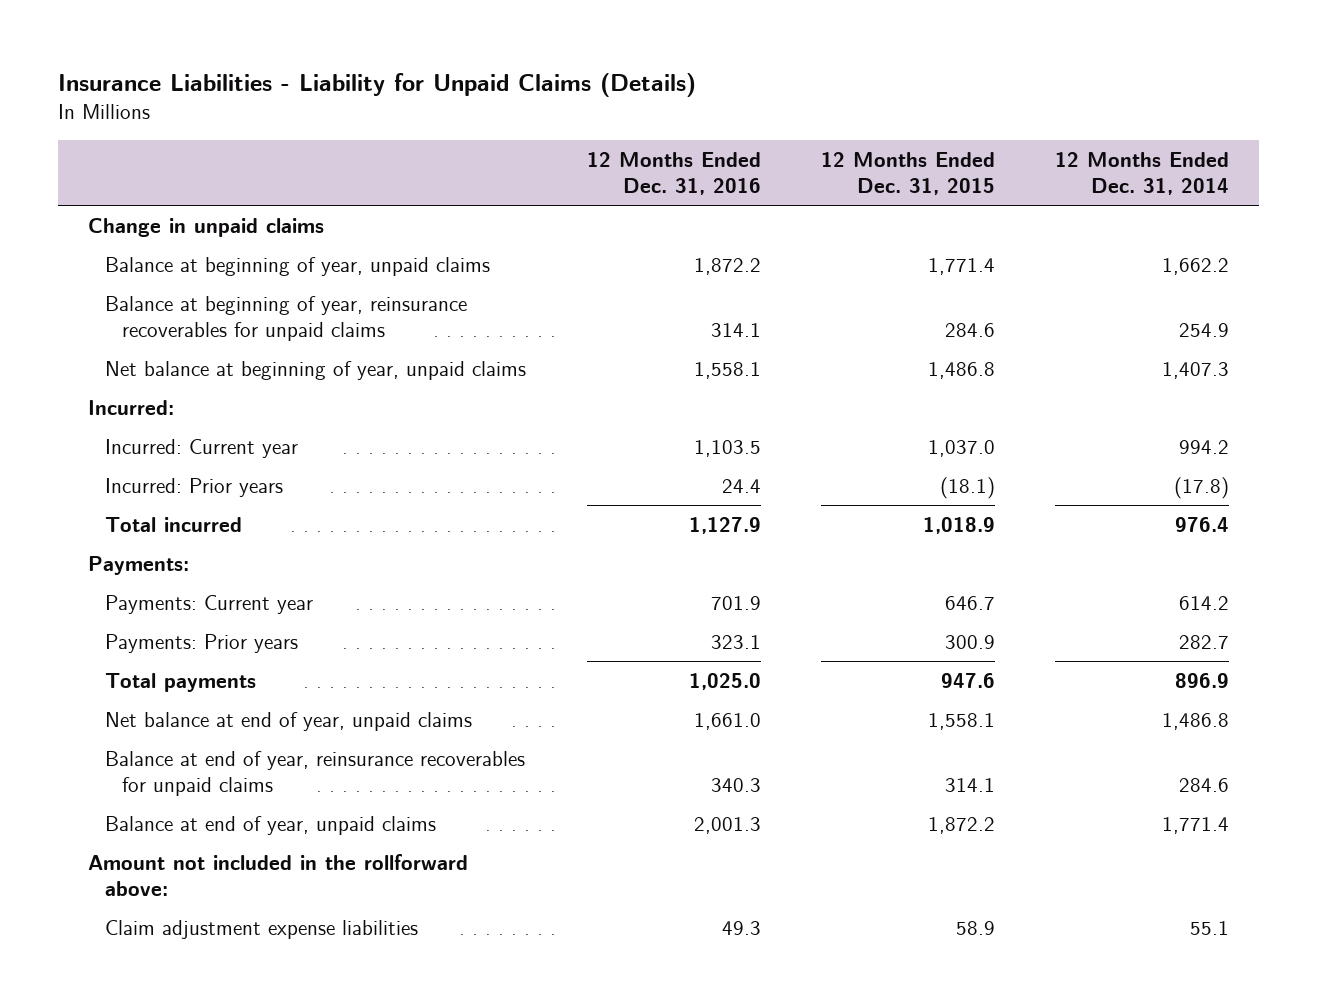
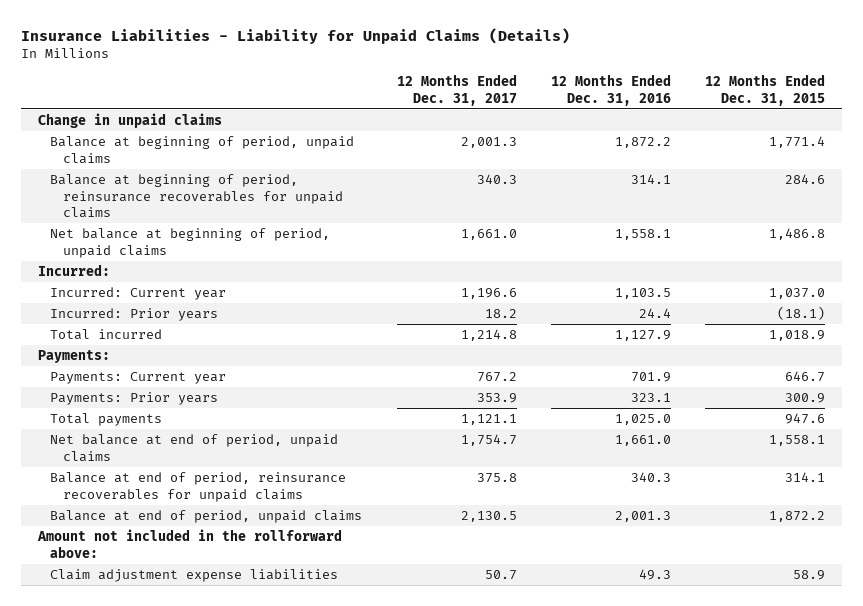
- | 12 Months Ended Dec. 31, 2016 | 12 Months Ended Dec. 31, 2015 | 12 Months Ended Dec. 31, 2014
+ | 12 Months Ended Dec. 31, 2017 | 12 Months Ended Dec. 31, 2016 | 12 Months Ended Dec. 31, 2015
- Balance at beginning of year, unpaid claims | 1,872.2 | 1,771.4 | 1,662.2
- Balance at beginning of year, reinsurance recoverables for unpaid claims | 314.1 | 284.6 | 254.9
- Net balance at beginning of year, unpaid claims | 1,558.1 | 1,486.8 | 1,407.3
+ Balance at beginning of period, unpaid claims | 2,001.3 | 1,872.2 | 1,771.4
+ Balance at beginning of period, reinsurance recoverables for unpaid claims | 340.3 | 314.1 | 284.6
+ Net balance at beginning of period, unpaid claims | 1,661.0 | 1,558.1 | 1,486.8
- Net balance at end of year, unpaid claims | 1,661.0 | 1,558.1 | 1,486.8
- Balance at end of year, reinsurance recoverables for unpaid claims | 340.3 | 314.1 | 284.6
- Balance at end of year, unpaid claims | 2,001.3 | 1,872.2 | 1,771.4
+ Net balance at end of period, unpaid claims | 1,754.7 | 1,661.0 | 1,558.1
+ Balance at end of period, reinsurance recoverables for unpaid claims | 375.8 | 340.3 | 314.1
+ Balance at end of period, unpaid claims | 2,130.5 | 2,001.3 | 1,872.2

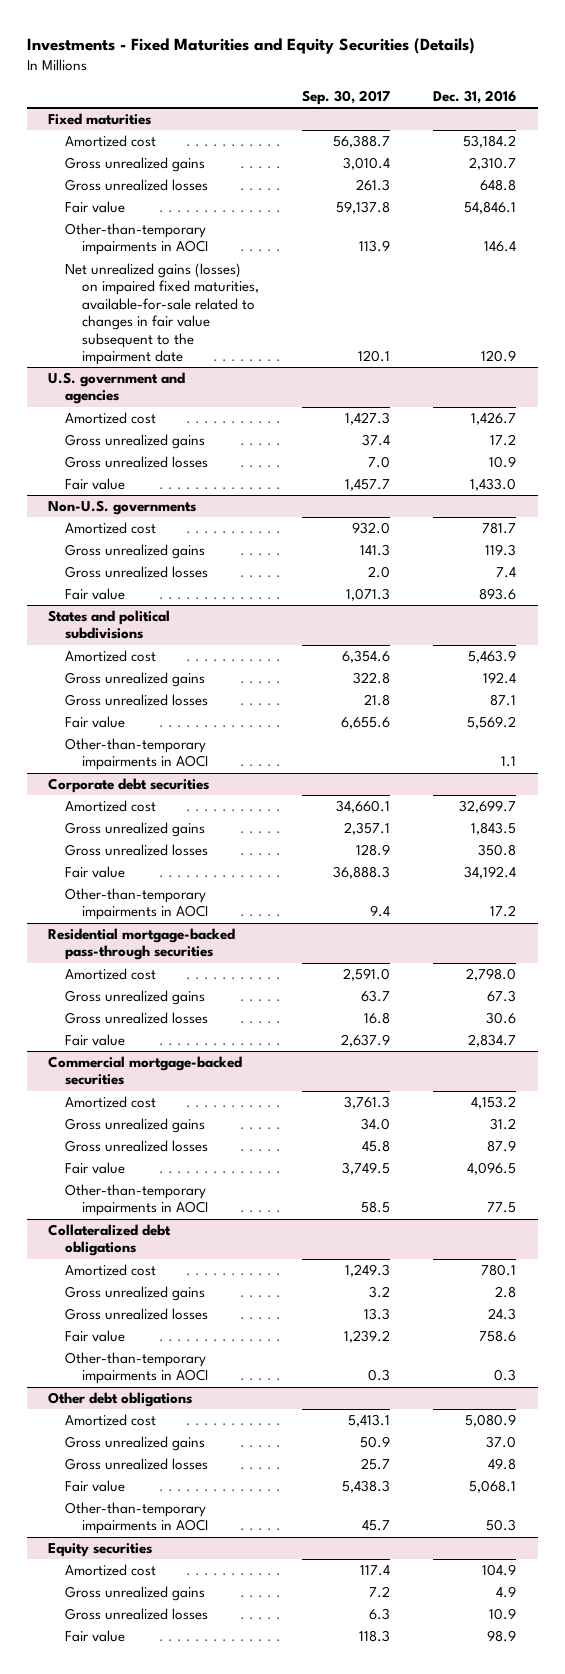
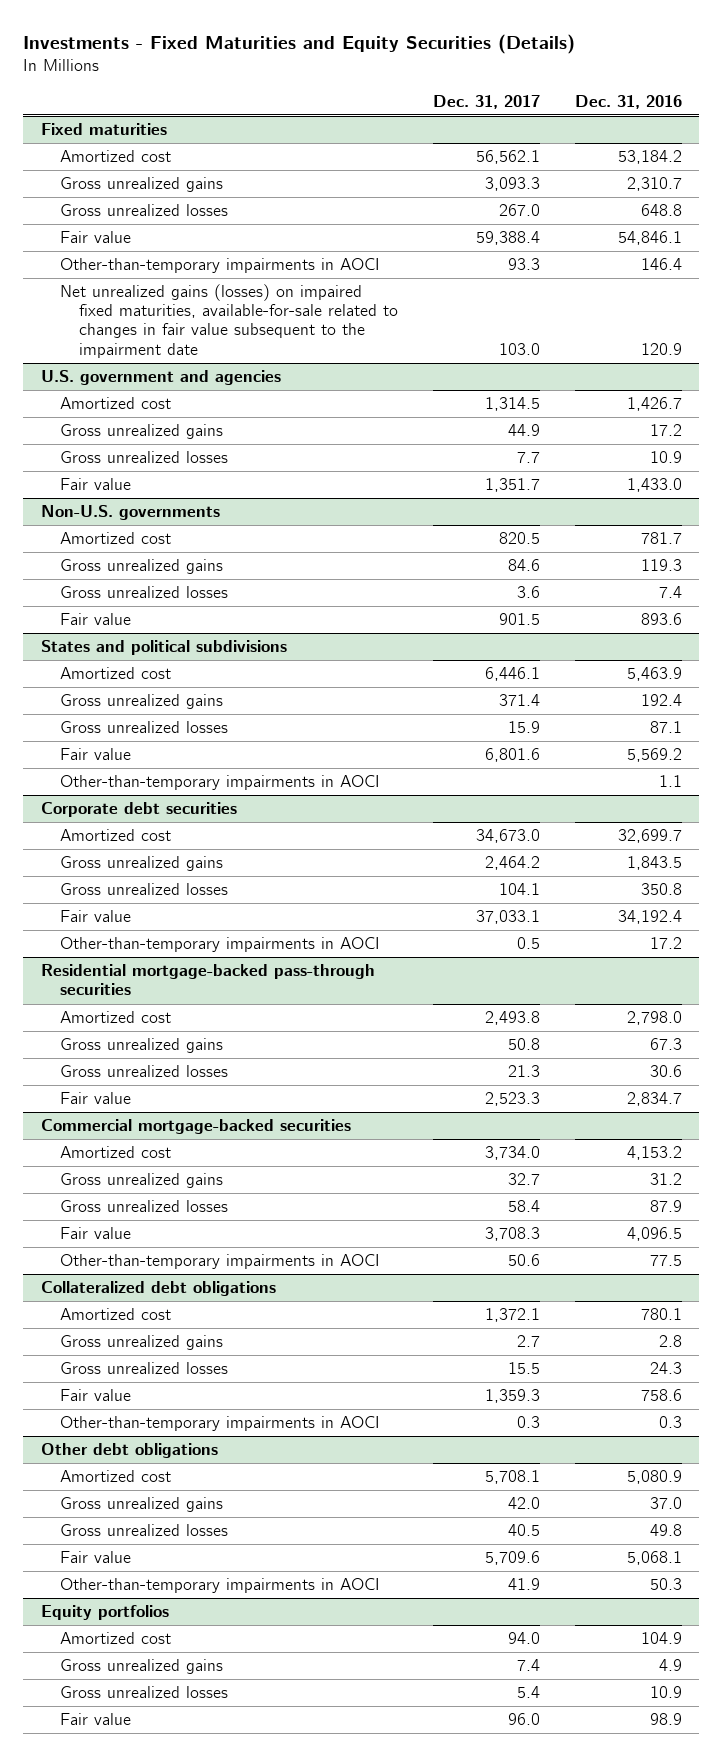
- | Sep. 30, 2017 | Dec. 31, 2016
+ | Dec. 31, 2017 | Dec. 31, 2016
- Equity securities
+ Equity portfolios

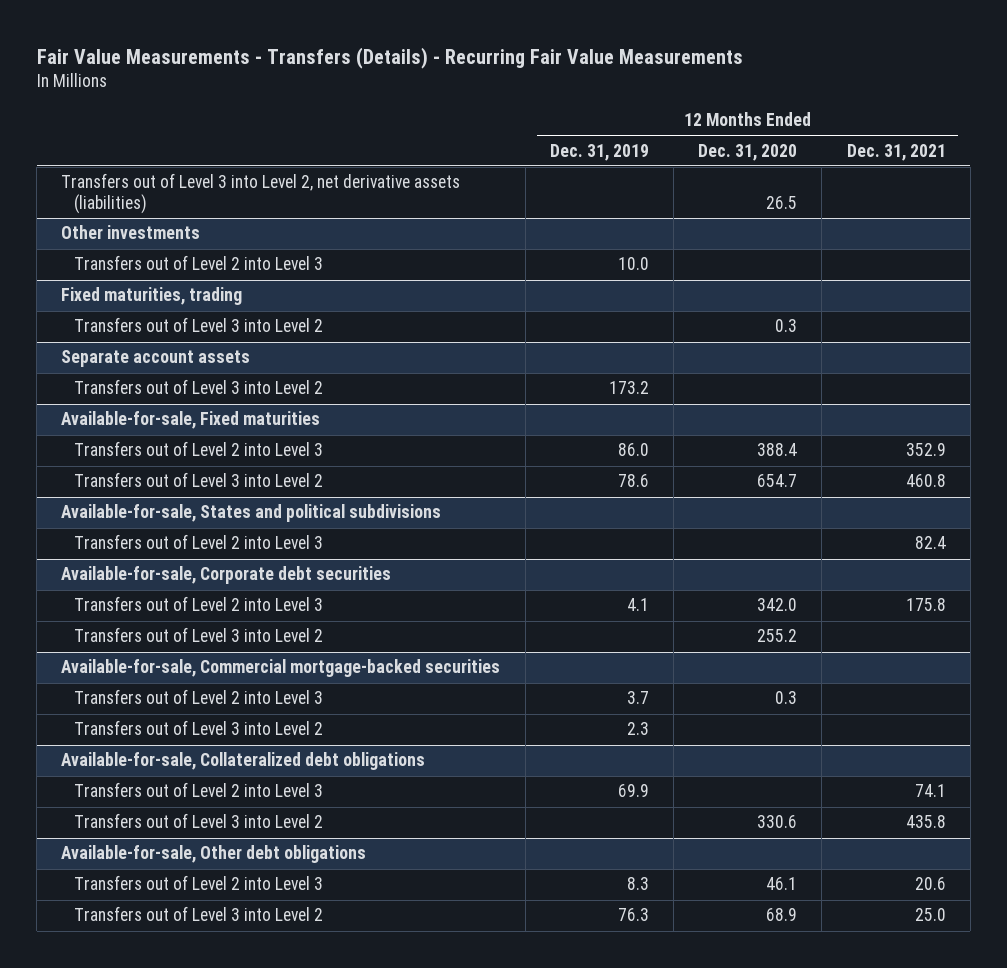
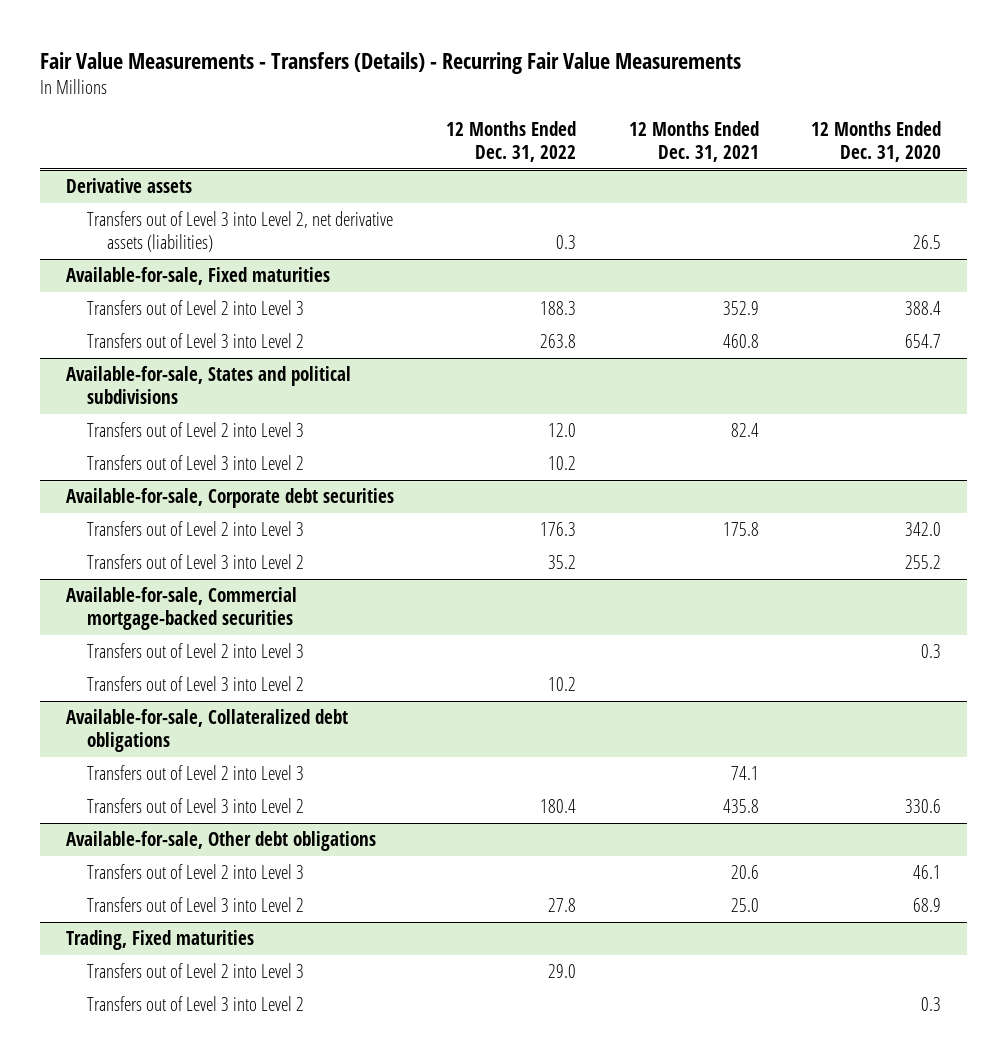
- | 12 Months Ended Dec. 31, 2019 | 12 Months Ended Dec. 31, 2020 | 12 Months Ended Dec. 31, 2021
+ | 12 Months Ended Dec. 31, 2022 | 12 Months Ended Dec. 31, 2021 | 12 Months Ended Dec. 31, 2020
+ Derivative assets
- Other investments
- Transfers out of Level 2 into Level 3 | 10.0 | |
- Fixed maturities, trading
- Transfers out of Level 3 into Level 2 | | 0.3 |
- Separate account assets
- Transfers out of Level 3 into Level 2 | 173.2 | |
@ Available-for-sale, States and political subdivisions
+ Transfers out of Level 3 into Level 2 | 10.2 | |
+ Trading, Fixed maturities
+ Transfers out of Level 2 into Level 3 | 29.0 | |
+ Transfers out of Level 3 into Level 2 | | | 0.3

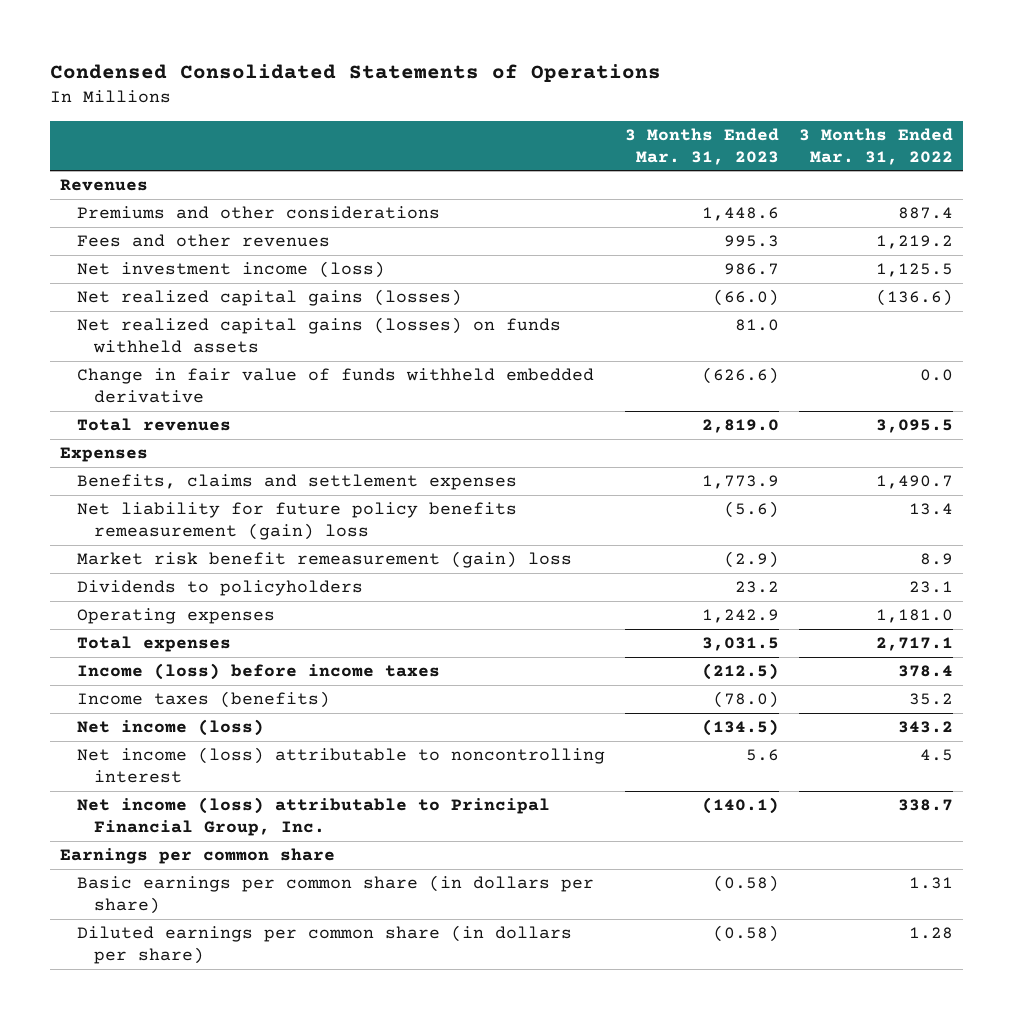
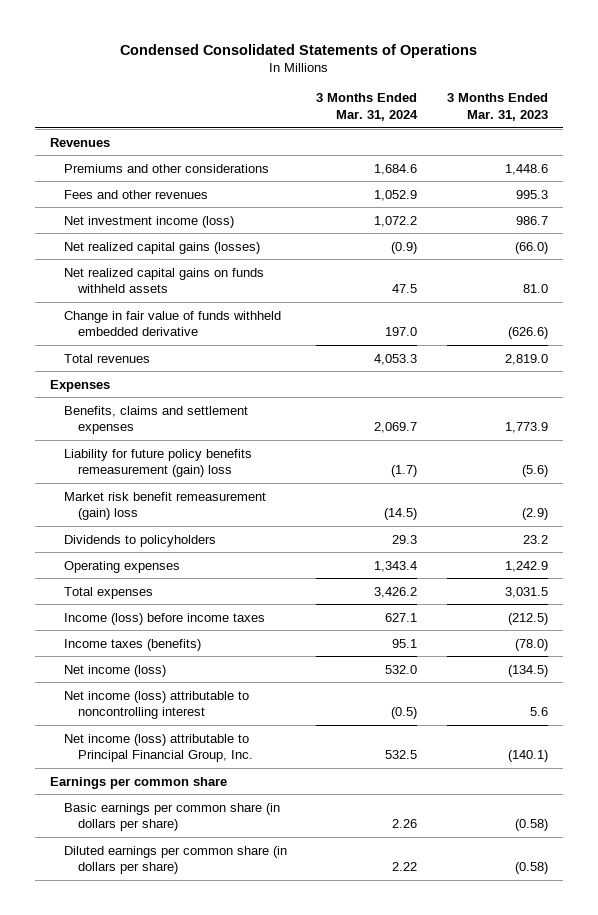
- | 3 Months Ended Mar. 31, 2023 | 3 Months Ended Mar. 31, 2022
+ | 3 Months Ended Mar. 31, 2024 | 3 Months Ended Mar. 31, 2023
- Net realized capital gains (losses) on funds withheld assets | 81.0 |
+ Net realized capital gains on funds withheld assets | 47.5 | 81.0
- Net liability for future policy benefits remeasurement (gain) loss | (5.6) | 13.4
+ Liability for future policy benefits remeasurement (gain) loss | (1.7) | (5.6)

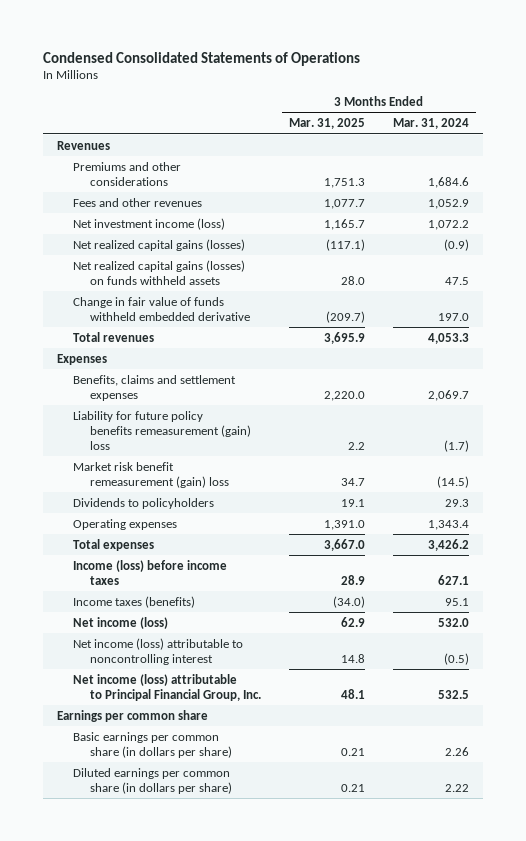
- | 3 Months Ended Mar. 31, 2024 | 3 Months Ended Mar. 31, 2023
+ | 3 Months Ended Mar. 31, 2025 | 3 Months Ended Mar. 31, 2024
- Net realized capital gains on funds withheld assets | 47.5 | 81.0
+ Net realized capital gains (losses) on funds withheld assets | 28.0 | 47.5

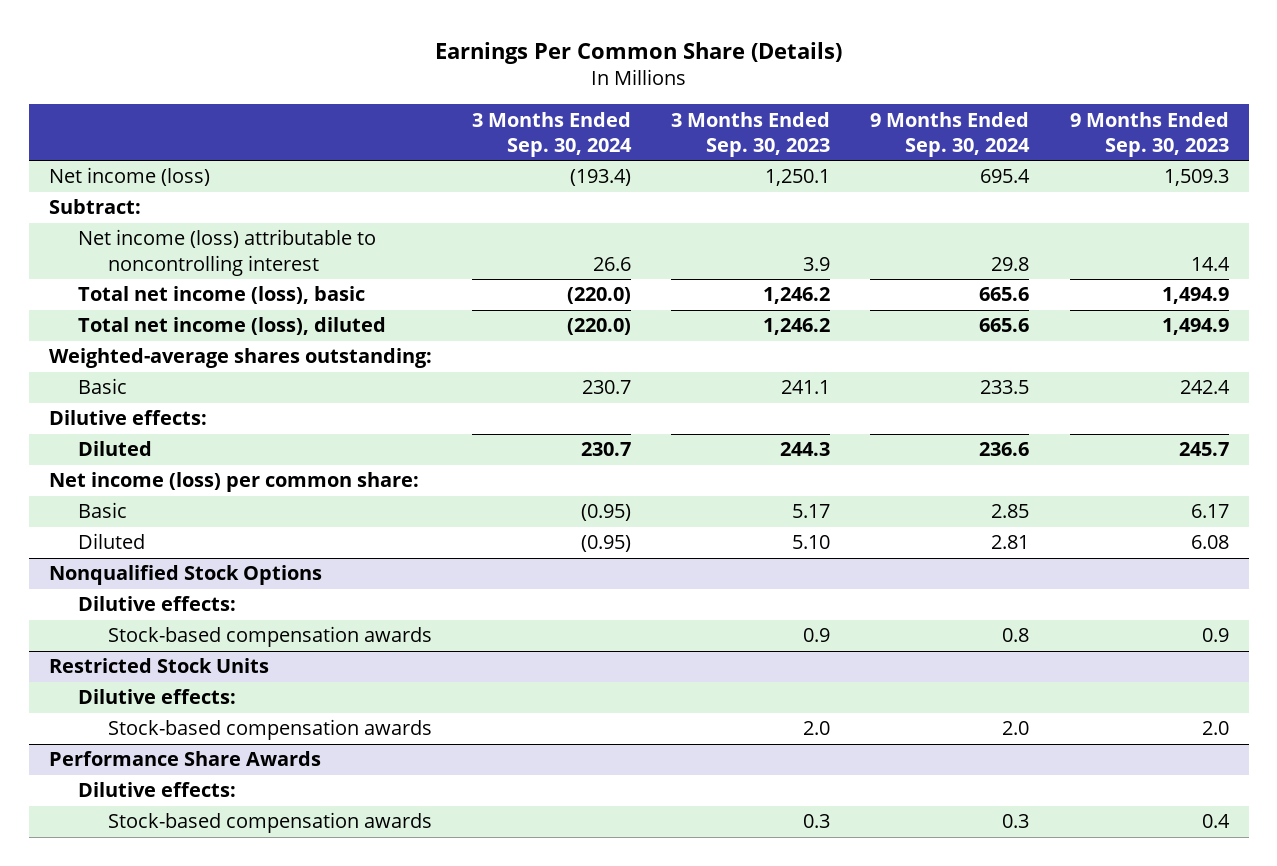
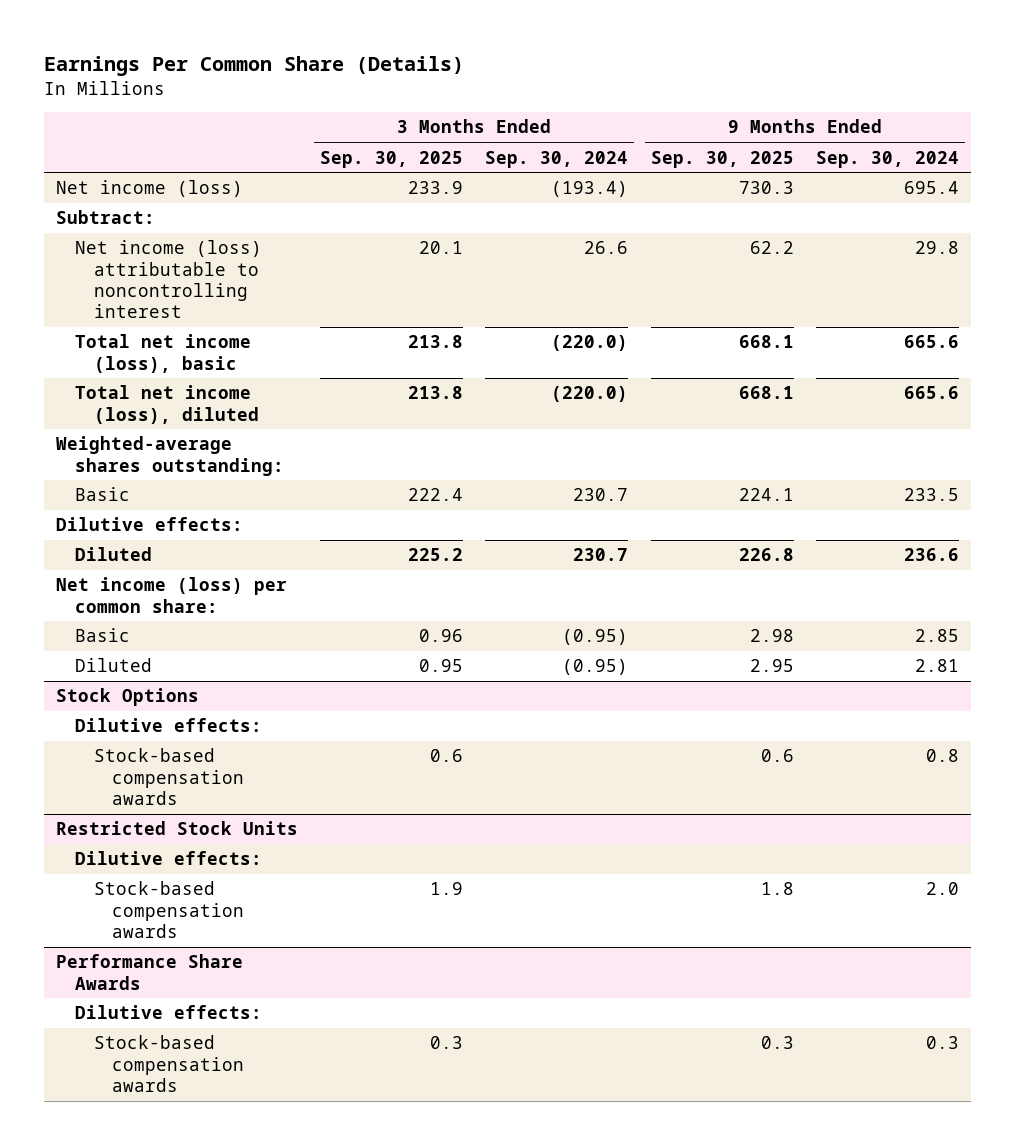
- | 3 Months Ended Sep. 30, 2024 | 3 Months Ended Sep. 30, 2023 | 9 Months Ended Sep. 30, 2024 | 9 Months Ended Sep. 30, 2023
+ | 3 Months Ended Sep. 30, 2025 | 3 Months Ended Sep. 30, 2024 | 9 Months Ended Sep. 30, 2025 | 9 Months Ended Sep. 30, 2024
- Nonqualified Stock Options
+ Stock Options

